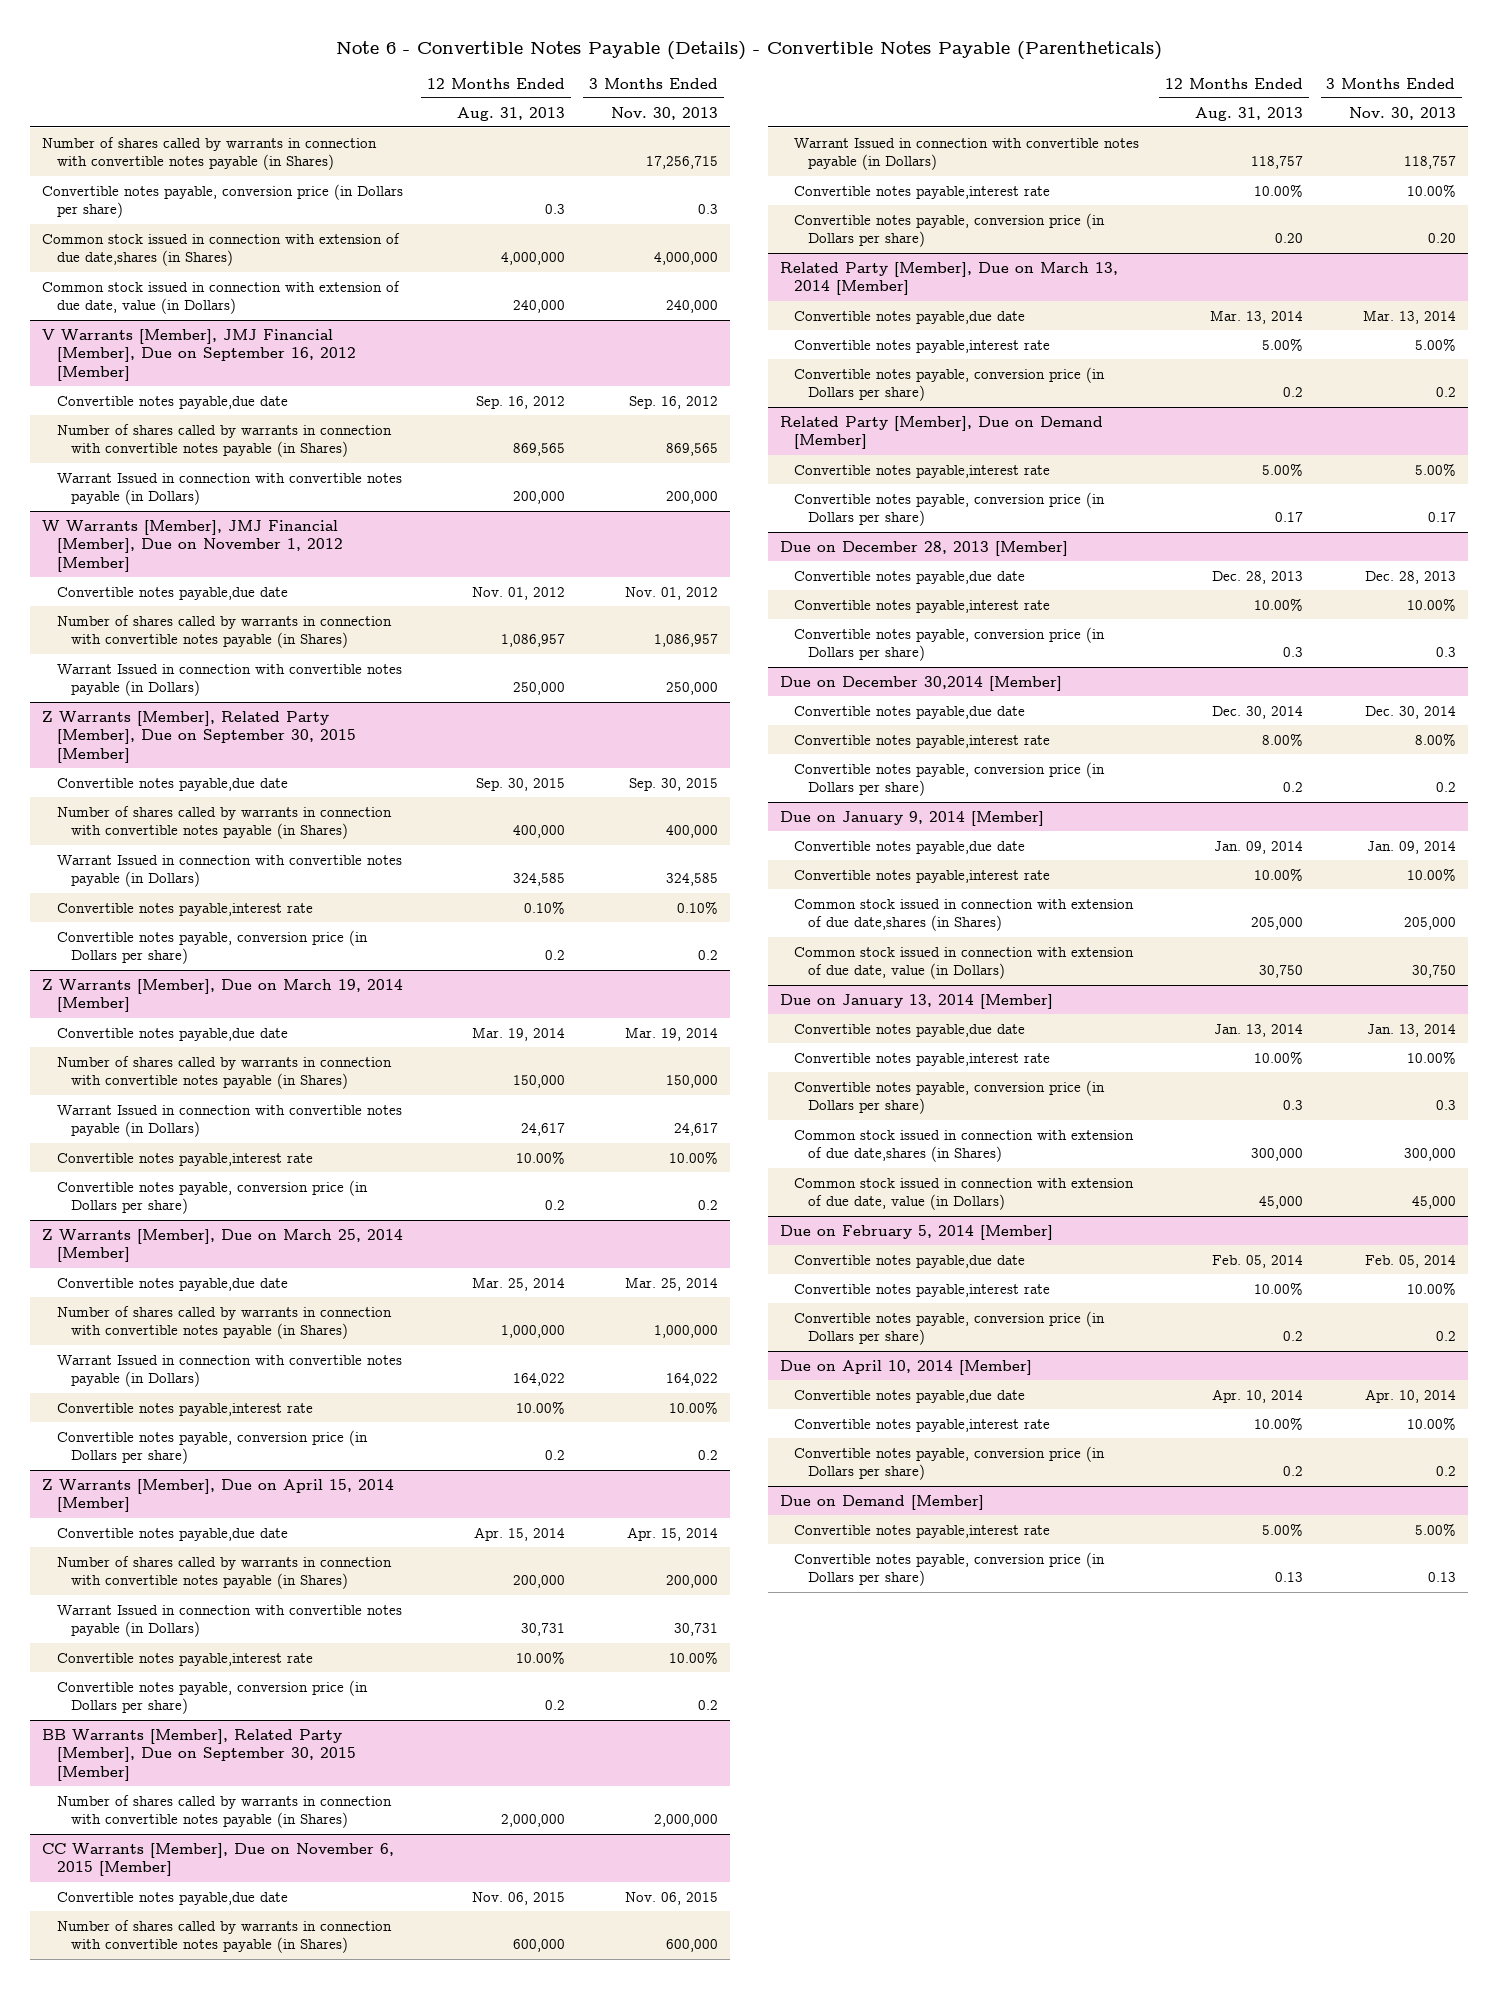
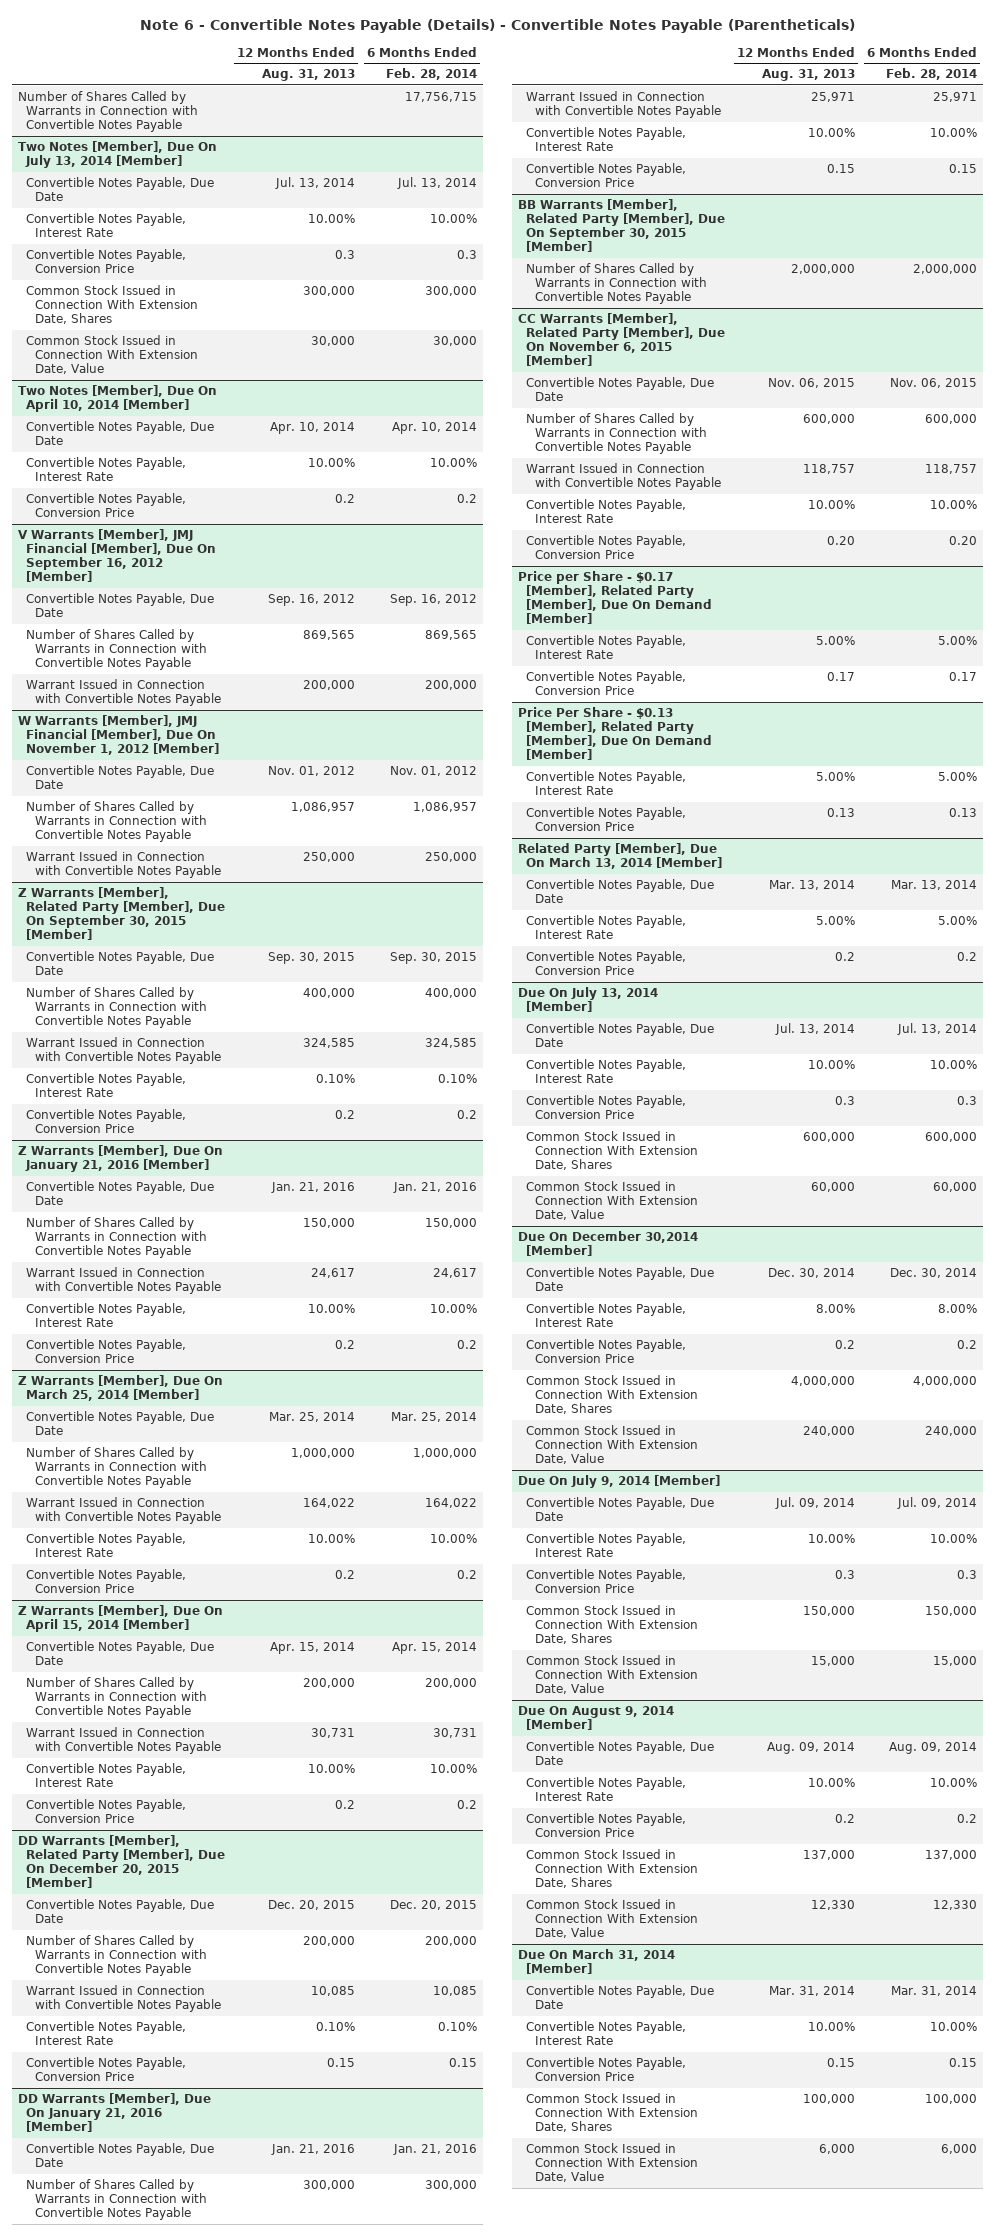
- | 12 Months Ended Aug. 31, 2013 | 3 Months Ended Nov. 30, 2013
+ | 12 Months Ended Aug. 31, 2013 | 6 Months Ended Feb. 28, 2014
- Number of shares called by warrants in connection with convertible notes payable (in Shares) | | 17,256,715
- Convеrtiblе notеs payablе, convеrsion pricе (in Dollars per share) | 0.3 | 0.3
- Common stock issued in connection with extension of due date,shares (in Shares) | 4,000,000 | 4,000,000
- Common stock issuеd in connеction with еxtеnsion of duе datе, valuе (in Dollars) | 240,000 | 240,000
- V Warrants [Member], JMJ Financial [Member], Due on September 16, 2012 [Member]
- Convertible notes payable,due date | Sep. 16, 2012 | Sep. 16, 2012
- Number of shares called by warrants in connection with convertible notes payable (in Shares) | 869,565 | 869,565
- Warrant Issued in connection with convertible notes payable (in Dollars) | 200,000 | 200,000
- W Warrants [Member], JMJ Financial [Member], Due on November 1, 2012 [Member]
- Convertible notes payable,due date | Nov. 01, 2012 | Nov. 01, 2012
- Number of shares called by warrants in connection with convertible notes payable (in Shares) | 1,086,957 | 1,086,957
- Warrant Issued in connection with convertible notes payable (in Dollars) | 250,000 | 250,000
- Z Warrants [Member], Related Party [Member], Due on September 30, 2015 [Member]
- Convertible notes payable,due date | Sep. 30, 2015 | Sep. 30, 2015
- Number of shares called by warrants in connection with convertible notes payable (in Shares) | 400,000 | 400,000
- Warrant Issued in connection with convertible notes payable (in Dollars) | 324,585 | 324,585
- Convertible notes payable,interest rate | 0.10% | 0.10%
- Convеrtiblе notеs payablе, convеrsion pricе (in Dollars per share) | 0.2 | 0.2
- Z Warrants [Member], Due on March 19, 2014 [Member]
- Convertible notes payable,due date | Mar. 19, 2014 | Mar. 19, 2014
- Number of shares called by warrants in connection with convertible notes payable (in Shares) | 150,000 | 150,000
- Warrant Issued in connection with convertible notes payable (in Dollars) | 24,617 | 24,617
- Convertible notes payable,interest rate | 10.00% | 10.00%
- Convеrtiblе notеs payablе, convеrsion pricе (in Dollars per share) | 0.2 | 0.2
- Z Warrants [Member], Due on March 25, 2014 [Member]
- Convertible notes payable,due date | Mar. 25, 2014 | Mar. 25, 2014
- Number of shares called by warrants in connection with convertible notes payable (in Shares) | 1,000,000 | 1,000,000
- Warrant Issued in connection with convertible notes payable (in Dollars) | 164,022 | 164,022
- Convertible notes payable,interest rate | 10.00% | 10.00%
- Convеrtiblе notеs payablе, convеrsion pricе (in Dollars per share) | 0.2 | 0.2
- Z Warrants [Member], Due on April 15, 2014 [Member]
- Convertible notes payable,due date | Apr. 15, 2014 | Apr. 15, 2014
- Number of shares called by warrants in connection with convertible notes payable (in Shares) | 200,000 | 200,000
- Warrant Issued in connection with convertible notes payable (in Dollars) | 30,731 | 30,731
- Convertible notes payable,interest rate | 10.00% | 10.00%
- Convеrtiblе notеs payablе, convеrsion pricе (in Dollars per share) | 0.2 | 0.2
- BB Warrants [Member], Related Party [Member], Due on September 30, 2015 [Member]
- Number of shares called by warrants in connection with convertible notes payable (in Shares) | 2,000,000 | 2,000,000
- CC Warrants [Member], Due on November 6, 2015 [Member]
- Convertible notes payable,due date | Nov. 06, 2015 | Nov. 06, 2015
- Number of shares called by warrants in connection with convertible notes payable (in Shares) | 600,000 | 600,000
- Warrant Issued in connection with convertible notes payable (in Dollars) | 118,757 | 118,757
- Convertible notes payable,interest rate | 10.00% | 10.00%
- Convеrtiblе notеs payablе, convеrsion pricе (in Dollars per share) | 0.20 | 0.20
- Related Party [Member], Due on March 13, 2014 [Member]
- Convertible notes payable,due date | Mar. 13, 2014 | Mar. 13, 2014
- Convertible notes payable,interest rate | 5.00% | 5.00%
- Convеrtiblе notеs payablе, convеrsion pricе (in Dollars per share) | 0.2 | 0.2
- Related Party [Member], Due on Demand [Member]
- Convertible notes payable,interest rate | 5.00% | 5.00%
- Convеrtiblе notеs payablе, convеrsion pricе (in Dollars per share) | 0.17 | 0.17
- Due on December 28, 2013 [Member]
- Convertible notes payable,due date | Dec. 28, 2013 | Dec. 28, 2013
- Convertible notes payable,interest rate | 10.00% | 10.00%
- Convеrtiblе notеs payablе, convеrsion pricе (in Dollars per share) | 0.3 | 0.3
- Due on December 30,2014 [Member]
- Convertible notes payable,due date | Dec. 30, 2014 | Dec. 30, 2014
- Convertible notes payable,interest rate | 8.00% | 8.00%
- Convеrtiblе notеs payablе, convеrsion pricе (in Dollars per share) | 0.2 | 0.2
- Due on January 9, 2014 [Member]
- Convertible notes payable,due date | Jan. 09, 2014 | Jan. 09, 2014
- Convertible notes payable,interest rate | 10.00% | 10.00%
- Common stock issued in connection with extension of due date,shares (in Shares) | 205,000 | 205,000
- Common stock issuеd in connеction with еxtеnsion of duе datе, valuе (in Dollars) | 30,750 | 30,750
- Due on January 13, 2014 [Member]
- Convertible notes payable,due date | Jan. 13, 2014 | Jan. 13, 2014
- Convertible notes payable,interest rate | 10.00% | 10.00%
- Convеrtiblе notеs payablе, convеrsion pricе (in Dollars per share) | 0.3 | 0.3
- Common stock issued in connection with extension of due date,shares (in Shares) | 300,000 | 300,000
- Common stock issuеd in connеction with еxtеnsion of duе datе, valuе (in Dollars) | 45,000 | 45,000
- Due on February 5, 2014 [Member]
- Convertible notes payable,due date | Feb. 05, 2014 | Feb. 05, 2014
- Convertible notes payable,interest rate | 10.00% | 10.00%
- Convеrtiblе notеs payablе, convеrsion pricе (in Dollars per share) | 0.2 | 0.2
- Due on April 10, 2014 [Member]
- Convertible notes payable,due date | Apr. 10, 2014 | Apr. 10, 2014
- Convertible notes payable,interest rate | 10.00% | 10.00%
- Convеrtiblе notеs payablе, convеrsion pricе (in Dollars per share) | 0.2 | 0.2
- Due on Demand [Member]
- Convertible notes payable,interest rate | 5.00% | 5.00%
- Convеrtiblе notеs payablе, convеrsion pricе (in Dollars per share) | 0.13 | 0.13
+ Number of Shares Called by Warrants in Connection with Convertible Notes Payable | | 17,756,715
+ Two Notes [Member], Due On July 13, 2014 [Member]
+ Convertible Notes Payable, Due Date | Jul. 13, 2014 | Jul. 13, 2014
+ Convertible Notes Payable, Interest Rate | 10.00% | 10.00%
+ Convеrtiblе Notеs Payablе, Convеrsion Pricе | 0.3 | 0.3
+ Common Stock Issued in Connection With Extension Date, Shares | 300,000 | 300,000
+ Common Stock Issued in Connection With Extension Date, Value | 30,000 | 30,000
+ Two Notes [Member], Due On April 10, 2014 [Member]
+ Convertible Notes Payable, Due Date | Apr. 10, 2014 | Apr. 10, 2014
+ Convertible Notes Payable, Interest Rate | 10.00% | 10.00%
+ Convеrtiblе Notеs Payablе, Convеrsion Pricе | 0.2 | 0.2
+ V Warrants [Member], JMJ Financial [Member], Due On September 16, 2012 [Member]
+ Convertible Notes Payable, Due Date | Sep. 16, 2012 | Sep. 16, 2012
+ Number of Shares Called by Warrants in Connection with Convertible Notes Payable | 869,565 | 869,565
+ Warrant Issued in Connection with Convertible Notes Payable | 200,000 | 200,000
+ W Warrants [Member], JMJ Financial [Member], Due On November 1, 2012 [Member]
+ Convertible Notes Payable, Due Date | Nov. 01, 2012 | Nov. 01, 2012
+ Number of Shares Called by Warrants in Connection with Convertible Notes Payable | 1,086,957 | 1,086,957
+ Warrant Issued in Connection with Convertible Notes Payable | 250,000 | 250,000
+ Z Warrants [Member], Related Party [Member], Due On September 30, 2015 [Member]
+ Convertible Notes Payable, Due Date | Sep. 30, 2015 | Sep. 30, 2015
+ Number of Shares Called by Warrants in Connection with Convertible Notes Payable | 400,000 | 400,000
+ Warrant Issued in Connection with Convertible Notes Payable | 324,585 | 324,585
+ Convertible Notes Payable, Interest Rate | 0.10% | 0.10%
+ Convеrtiblе Notеs Payablе, Convеrsion Pricе | 0.2 | 0.2
+ Z Warrants [Member], Due On January 21, 2016 [Member]
+ Convertible Notes Payable, Due Date | Jan. 21, 2016 | Jan. 21, 2016
+ Number of Shares Called by Warrants in Connection with Convertible Notes Payable | 150,000 | 150,000
+ Warrant Issued in Connection with Convertible Notes Payable | 24,617 | 24,617
+ Convertible Notes Payable, Interest Rate | 10.00% | 10.00%
+ Convеrtiblе Notеs Payablе, Convеrsion Pricе | 0.2 | 0.2
+ Z Warrants [Member], Due On March 25, 2014 [Member]
+ Convertible Notes Payable, Due Date | Mar. 25, 2014 | Mar. 25, 2014
+ Number of Shares Called by Warrants in Connection with Convertible Notes Payable | 1,000,000 | 1,000,000
+ Warrant Issued in Connection with Convertible Notes Payable | 164,022 | 164,022
+ Convertible Notes Payable, Interest Rate | 10.00% | 10.00%
+ Convеrtiblе Notеs Payablе, Convеrsion Pricе | 0.2 | 0.2
+ Z Warrants [Member], Due On April 15, 2014 [Member]
+ Convertible Notes Payable, Due Date | Apr. 15, 2014 | Apr. 15, 2014
+ Number of Shares Called by Warrants in Connection with Convertible Notes Payable | 200,000 | 200,000
+ Warrant Issued in Connection with Convertible Notes Payable | 30,731 | 30,731
+ Convertible Notes Payable, Interest Rate | 10.00% | 10.00%
+ Convеrtiblе Notеs Payablе, Convеrsion Pricе | 0.2 | 0.2
+ DD Warrants [Member], Related Party [Member], Due On December 20, 2015 [Member]
+ Convertible Notes Payable, Due Date | Dec. 20, 2015 | Dec. 20, 2015
+ Number of Shares Called by Warrants in Connection with Convertible Notes Payable | 200,000 | 200,000
+ Warrant Issued in Connection with Convertible Notes Payable | 10,085 | 10,085
+ Convertible Notes Payable, Interest Rate | 0.10% | 0.10%
+ Convеrtiblе Notеs Payablе, Convеrsion Pricе | 0.15 | 0.15
+ DD Warrants [Member], Due On January 21, 2016 [Member]
+ Convertible Notes Payable, Due Date | Jan. 21, 2016 | Jan. 21, 2016
+ Number of Shares Called by Warrants in Connection with Convertible Notes Payable | 300,000 | 300,000
+ Warrant Issued in Connection with Convertible Notes Payable | 25,971 | 25,971
+ Convertible Notes Payable, Interest Rate | 10.00% | 10.00%
+ Convеrtiblе Notеs Payablе, Convеrsion Pricе | 0.15 | 0.15
+ BB Warrants [Member], Related Party [Member], Due On September 30, 2015 [Member]
+ Number of Shares Called by Warrants in Connection with Convertible Notes Payable | 2,000,000 | 2,000,000
+ CC Warrants [Member], Related Party [Member], Due On November 6, 2015 [Member]
+ Convertible Notes Payable, Due Date | Nov. 06, 2015 | Nov. 06, 2015
+ Number of Shares Called by Warrants in Connection with Convertible Notes Payable | 600,000 | 600,000
+ Warrant Issued in Connection with Convertible Notes Payable | 118,757 | 118,757
+ Convertible Notes Payable, Interest Rate | 10.00% | 10.00%
+ Convеrtiblе Notеs Payablе, Convеrsion Pricе | 0.20 | 0.20
+ Price per Share - $0.17 [Member], Related Party [Member], Due On Demand [Member]
+ Convertible Notes Payable, Interest Rate | 5.00% | 5.00%
+ Convеrtiblе Notеs Payablе, Convеrsion Pricе | 0.17 | 0.17
+ Price Per Share - $0.13 [Member], Related Party [Member], Due On Demand [Member]
+ Convertible Notes Payable, Interest Rate | 5.00% | 5.00%
+ Convеrtiblе Notеs Payablе, Convеrsion Pricе | 0.13 | 0.13
+ Related Party [Member], Due On March 13, 2014 [Member]
+ Convertible Notes Payable, Due Date | Mar. 13, 2014 | Mar. 13, 2014
+ Convertible Notes Payable, Interest Rate | 5.00% | 5.00%
+ Convеrtiblе Notеs Payablе, Convеrsion Pricе | 0.2 | 0.2
+ Due On July 13, 2014 [Member]
+ Convertible Notes Payable, Due Date | Jul. 13, 2014 | Jul. 13, 2014
+ Convertible Notes Payable, Interest Rate | 10.00% | 10.00%
+ Convеrtiblе Notеs Payablе, Convеrsion Pricе | 0.3 | 0.3
+ Common Stock Issued in Connection With Extension Date, Shares | 600,000 | 600,000
+ Common Stock Issued in Connection With Extension Date, Value | 60,000 | 60,000
+ Due On December 30,2014 [Member]
+ Convertible Notes Payable, Due Date | Dec. 30, 2014 | Dec. 30, 2014
+ Convertible Notes Payable, Interest Rate | 8.00% | 8.00%
+ Convеrtiblе Notеs Payablе, Convеrsion Pricе | 0.2 | 0.2
+ Common Stock Issued in Connection With Extension Date, Shares | 4,000,000 | 4,000,000
+ Common Stock Issued in Connection With Extension Date, Value | 240,000 | 240,000
+ Due On July 9, 2014 [Member]
+ Convertible Notes Payable, Due Date | Jul. 09, 2014 | Jul. 09, 2014
+ Convertible Notes Payable, Interest Rate | 10.00% | 10.00%
+ Convеrtiblе Notеs Payablе, Convеrsion Pricе | 0.3 | 0.3
+ Common Stock Issued in Connection With Extension Date, Shares | 150,000 | 150,000
+ Common Stock Issued in Connection With Extension Date, Value | 15,000 | 15,000
+ Due On August 9, 2014 [Member]
+ Convertible Notes Payable, Due Date | Aug. 09, 2014 | Aug. 09, 2014
+ Convertible Notes Payable, Interest Rate | 10.00% | 10.00%
+ Convеrtiblе Notеs Payablе, Convеrsion Pricе | 0.2 | 0.2
+ Common Stock Issued in Connection With Extension Date, Shares | 137,000 | 137,000
+ Common Stock Issued in Connection With Extension Date, Value | 12,330 | 12,330
+ Due On March 31, 2014 [Member]
+ Convertible Notes Payable, Due Date | Mar. 31, 2014 | Mar. 31, 2014
+ Convertible Notes Payable, Interest Rate | 10.00% | 10.00%
+ Convеrtiblе Notеs Payablе, Convеrsion Pricе | 0.15 | 0.15
+ Common Stock Issued in Connection With Extension Date, Shares | 100,000 | 100,000
+ Common Stock Issued in Connection With Extension Date, Value | 6,000 | 6,000

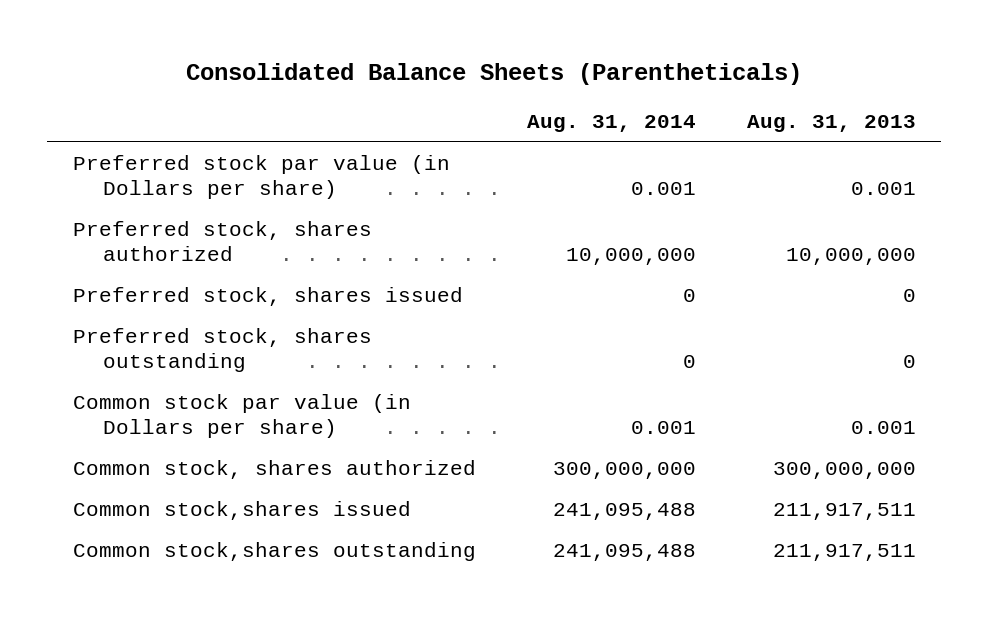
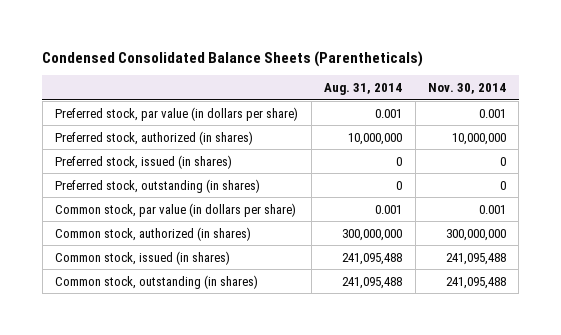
- Consolidated Balance Sheets (Parentheticals)
+ Condensed Consolidated Balance Sheets (Parentheticals)
- | Aug. 31, 2014 | Aug. 31, 2013
+ | Aug. 31, 2014 | Nov. 30, 2014
- Preferred stock par value (in Dollars per share) | 0.001 | 0.001
- Preferred stock, shares authorized | 10,000,000 | 10,000,000
- Preferred stock, shares issued | 0 | 0
- Preferred stock, shares outstanding | 0 | 0
- Common stock par value (in Dollars per share) | 0.001 | 0.001
- Common stock, shares authorized | 300,000,000 | 300,000,000
- Common stock,shares issued | 241,095,488 | 211,917,511
- Common stock,shares outstanding | 241,095,488 | 211,917,511
+ Preferred stock, par value (in dollars per share) | 0.001 | 0.001
+ Preferred stock, authorized (in shares) | 10,000,000 | 10,000,000
+ Preferred stock, issued (in shares) | 0 | 0
+ Preferred stock, outstanding (in shares) | 0 | 0
+ Common stock, par value (in dollars per share) | 0.001 | 0.001
+ Common stock, authorized (in shares) | 300,000,000 | 300,000,000
+ Common stock, issued (in shares) | 241,095,488 | 241,095,488
+ Common stock, outstanding (in shares) | 241,095,488 | 241,095,488

